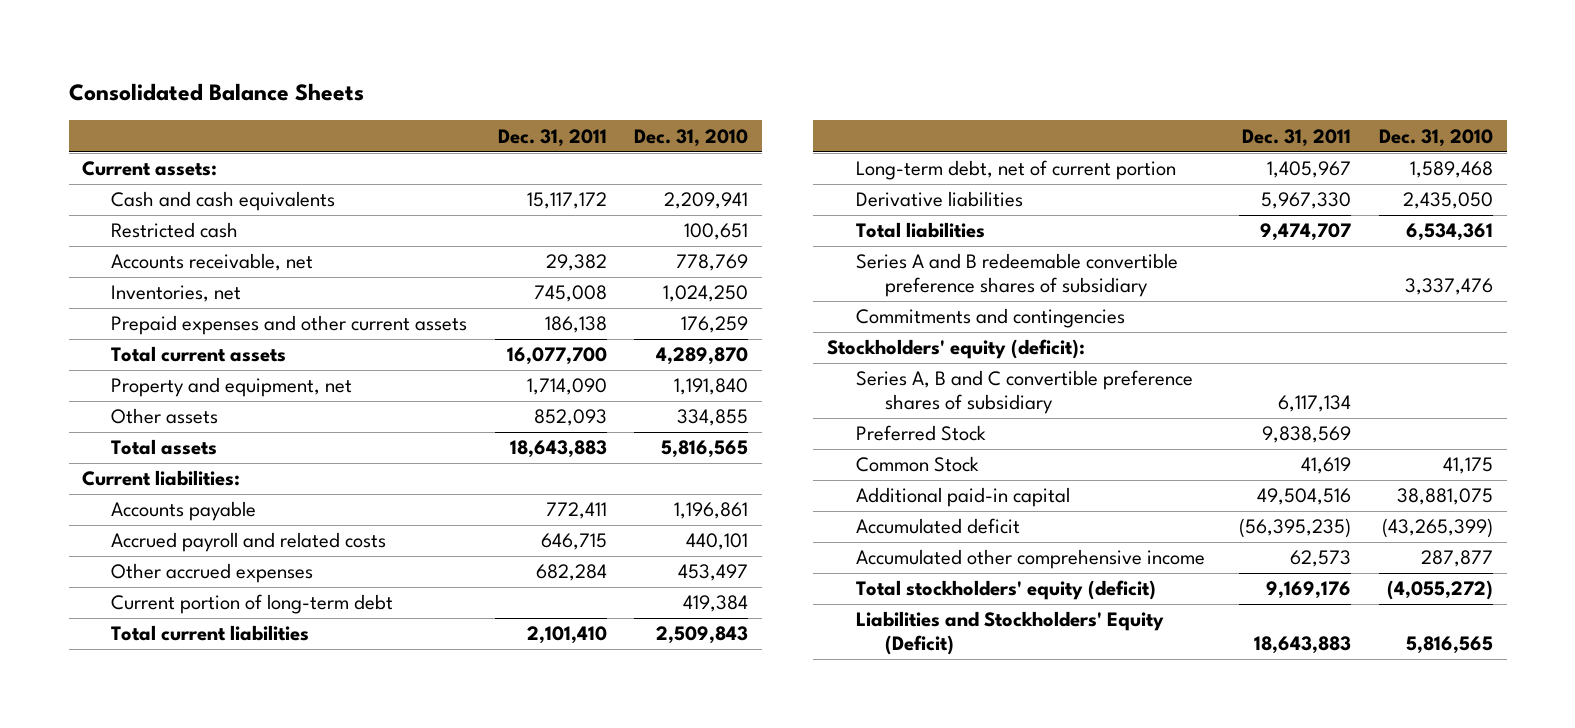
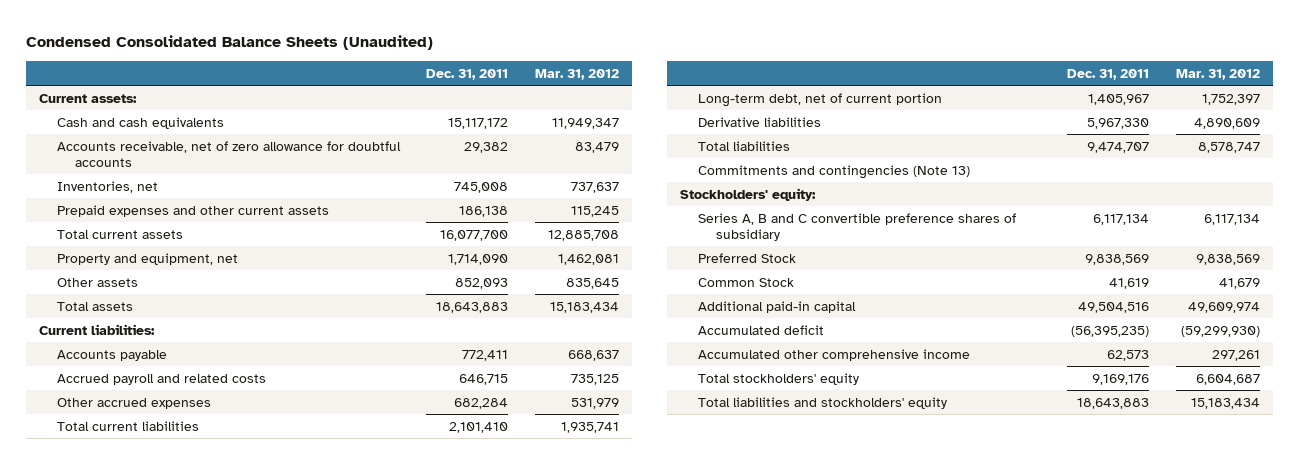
- Consolidated Balance Sheets
+ Condensed Consolidated Balance Sheets (Unaudited)
- | Dec. 31, 2011 | Dec. 31, 2010
+ | Dec. 31, 2011 | Mar. 31, 2012
- Restricted cash | | 100,651
- Accounts receivable, net | 29,382 | 778,769
+ Accounts receivable, net of zero allowance for doubtful accounts | 29,382 | 83,479
- Current portion of long-term debt | | 419,384
- Series A and B redeemable convertible preference shares of subsidiary | | 3,337,476
- Commitments and contingencies
- Stockholders' equity (deficit):
+ Commitments and contingencies (Note 13)
+ Stockholders' equity:
- Total stockholders' equity (deficit) | 9,169,176 | (4,055,272)
- Liabilities and Stockholders' Equity (Deficit) | 18,643,883 | 5,816,565
+ Total stockholders' equity | 9,169,176 | 6,604,687
+ Total liabilities and stockholders' equity | 18,643,883 | 15,183,434

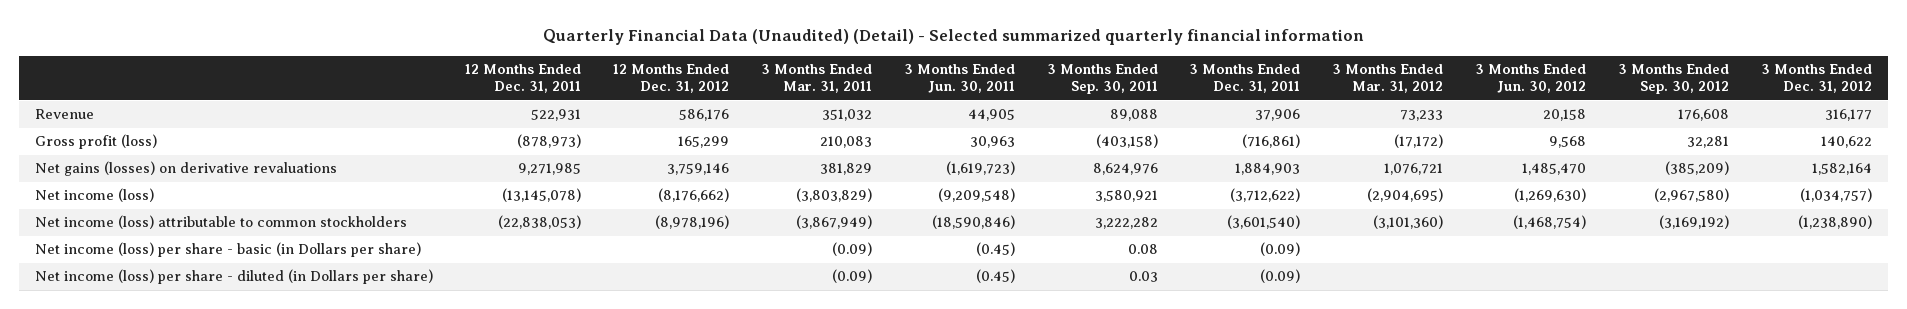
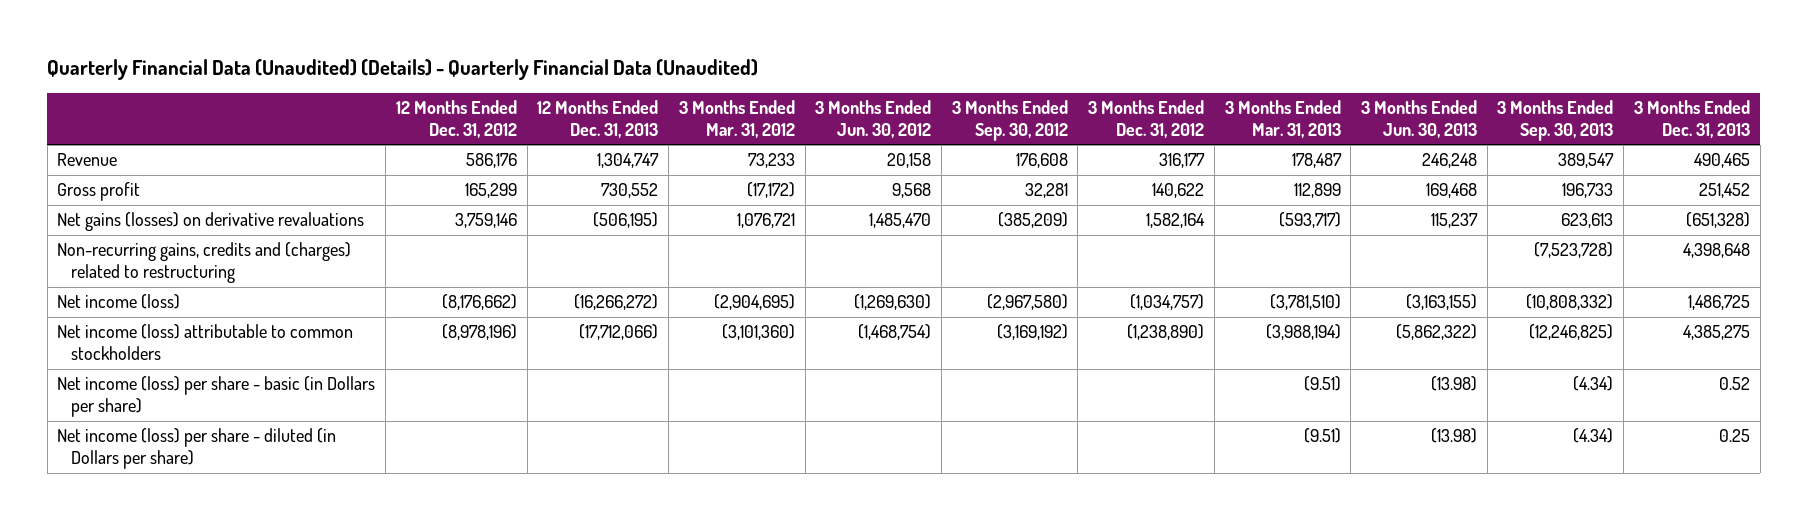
- Quarterly Financial Data (Unaudited) (Detail) - Selected summarized quarterly financial information
+ Quarterly Financial Data (Unaudited) (Details) - Quarterly Financial Data (Unaudited)
- | 12 Months Ended Dec. 31, 2011 | 12 Months Ended Dec. 31, 2012 | 3 Months Ended Mar. 31, 2011 | 3 Months Ended Jun. 30, 2011 | 3 Months Ended Sep. 30, 2011 | 3 Months Ended Dec. 31, 2011 | 3 Months Ended Mar. 31, 2012 | 3 Months Ended Jun. 30, 2012 | 3 Months Ended Sep. 30, 2012 | 3 Months Ended Dec. 31, 2012
+ | 12 Months Ended Dec. 31, 2012 | 12 Months Ended Dec. 31, 2013 | 3 Months Ended Mar. 31, 2012 | 3 Months Ended Jun. 30, 2012 | 3 Months Ended Sep. 30, 2012 | 3 Months Ended Dec. 31, 2012 | 3 Months Ended Mar. 31, 2013 | 3 Months Ended Jun. 30, 2013 | 3 Months Ended Sep. 30, 2013 | 3 Months Ended Dec. 31, 2013
- Gross profit (loss) | (878,973) | 165,299 | 210,083 | 30,963 | (403,158) | (716,861) | (17,172) | 9,568 | 32,281 | 140,622
+ Gross profit | 165,299 | 730,552 | (17,172) | 9,568 | 32,281 | 140,622 | 112,899 | 169,468 | 196,733 | 251,452
+ Non-recurring gains, credits and (charges) related to restructuring | | | | | | | | | (7,523,728) | 4,398,648

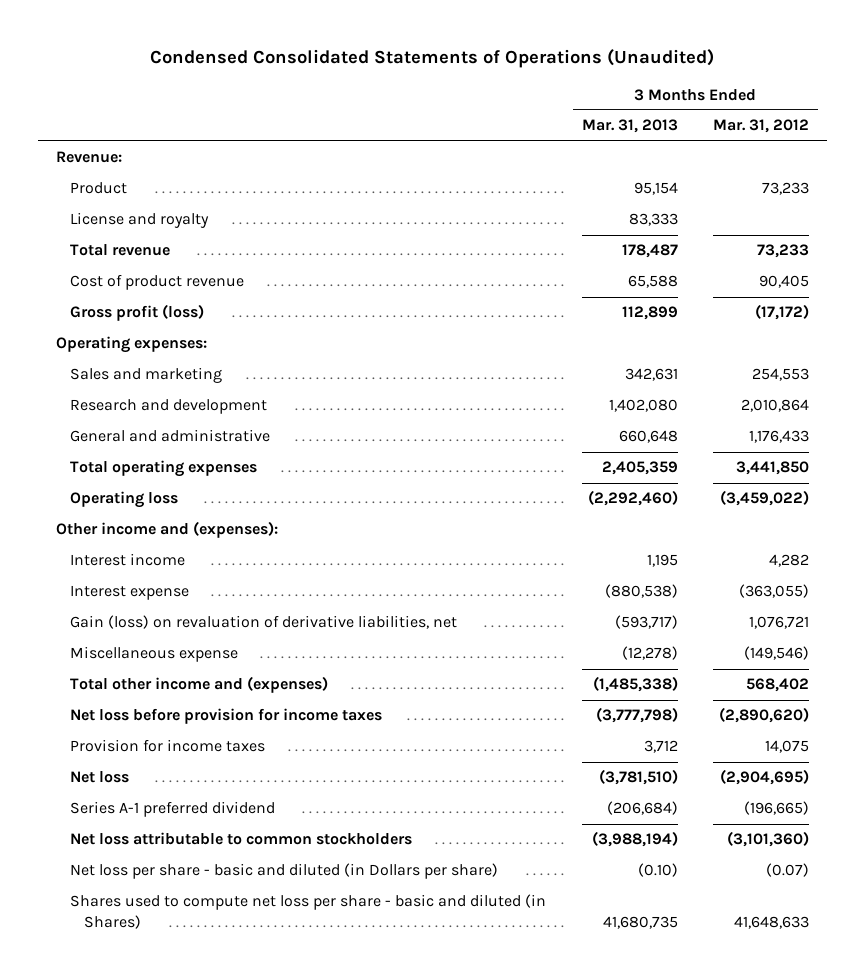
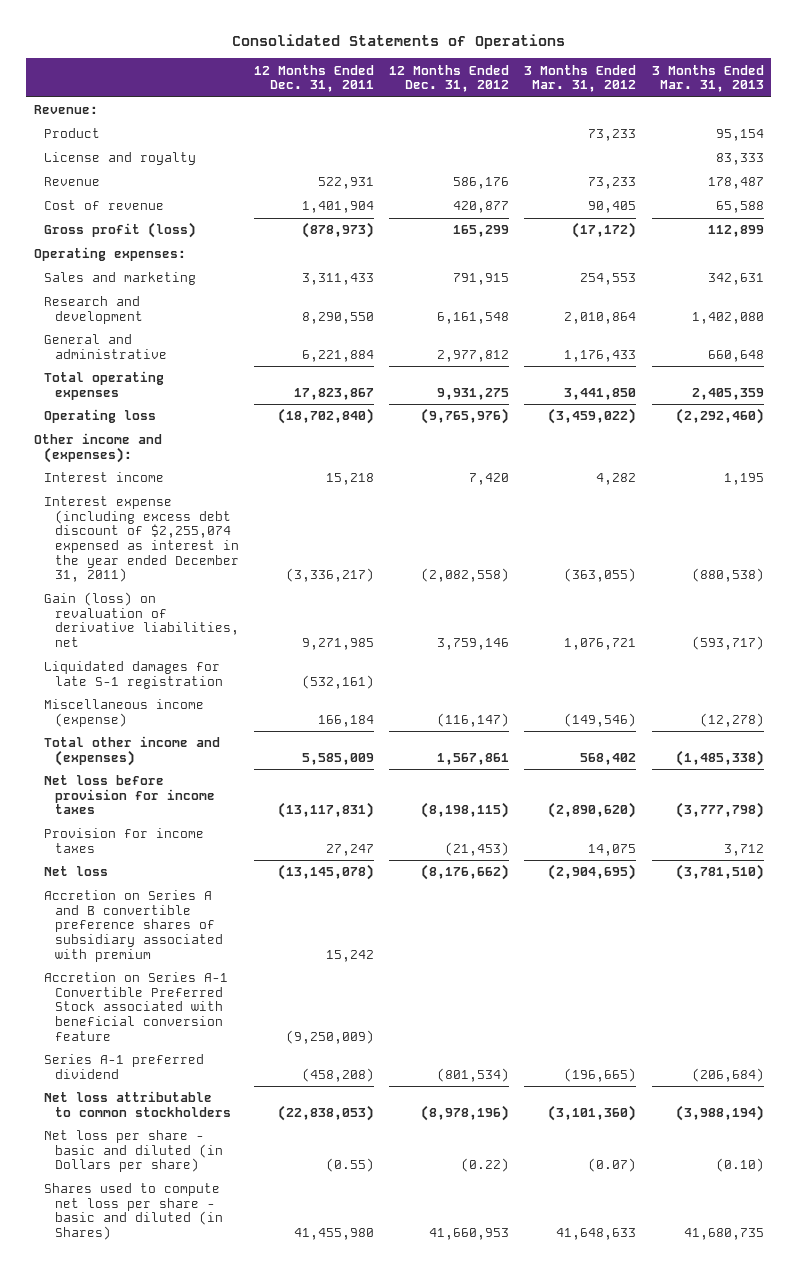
- Condensed Consolidated Statements of Operations (Unaudited)
+ Consolidated Statements of Operations
- | 3 Months Ended Mar. 31, 2013 | 3 Months Ended Mar. 31, 2012
+ | 12 Months Ended Dec. 31, 2011 | 12 Months Ended Dec. 31, 2012 | 3 Months Ended Mar. 31, 2012 | 3 Months Ended Mar. 31, 2013
- Total revenue | 178,487 | 73,233
- Cost of product revenue | 65,588 | 90,405
+ Revenue | 522,931 | 586,176 | 73,233 | 178,487
+ Cost of revenue | 1,401,904 | 420,877 | 90,405 | 65,588
- Interest expense | (880,538) | (363,055)
+ Interest expense (including excess debt discount of $2,255,074 expensed as interest in the year ended December 31, 2011) | (3,336,217) | (2,082,558) | (363,055) | (880,538)
- Miscellaneous expense | (12,278) | (149,546)
+ Liquidated damages for late S-1 registration | (532,161) | | |
+ Miscellaneous income (expense) | 166,184 | (116,147) | (149,546) | (12,278)
+ Accretion on Series A and B convertible preference shares of subsidiary associated with premium | 15,242 | | |
+ Accretion on Series A-1 Convertible Preferred Stock associated with beneficial conversion feature | (9,250,009) | | |

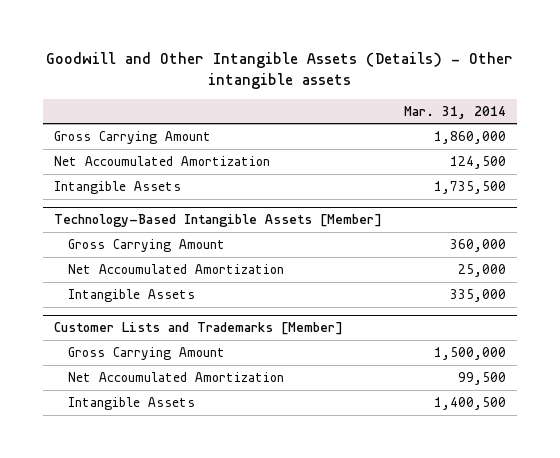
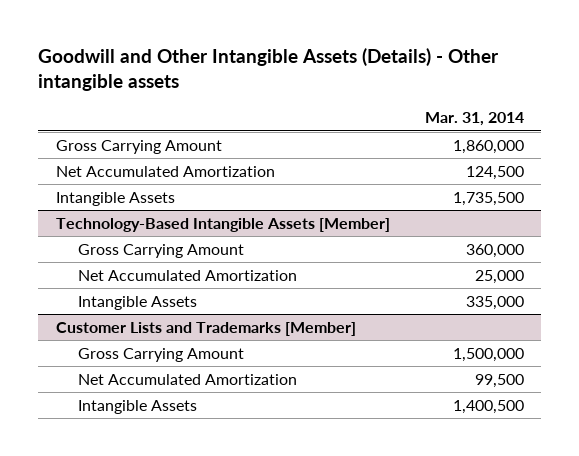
- Net Accoumulated Amortization | 124,500
+ Net Accumulated Amortization | 124,500
@ Technology-Based Intangible Assets [Member]
- Net Accoumulated Amortization | 25,000
+ Net Accumulated Amortization | 25,000
@ Customer Lists and Trademarks [Member]
- Net Accoumulated Amortization | 99,500
+ Net Accumulated Amortization | 99,500

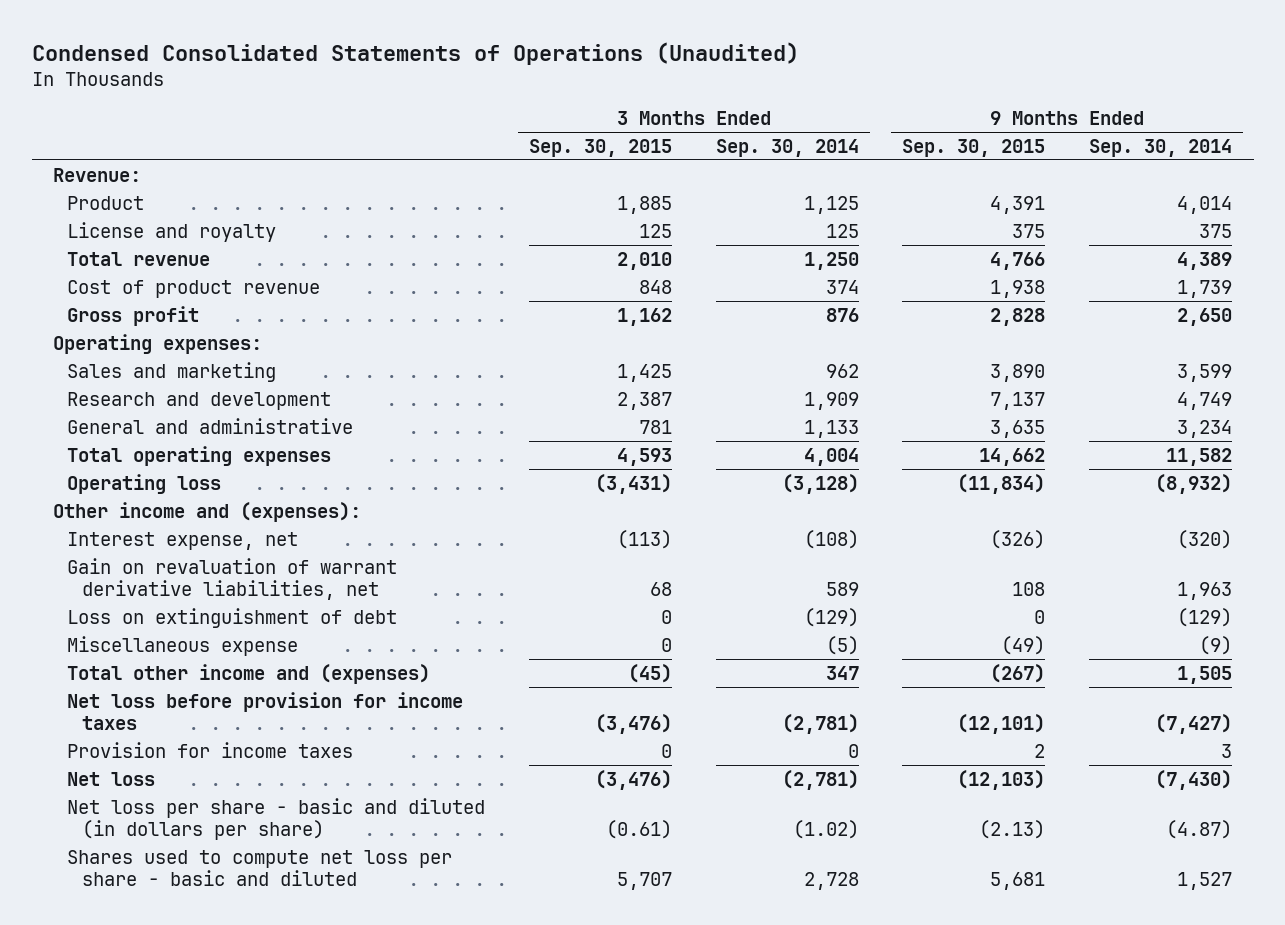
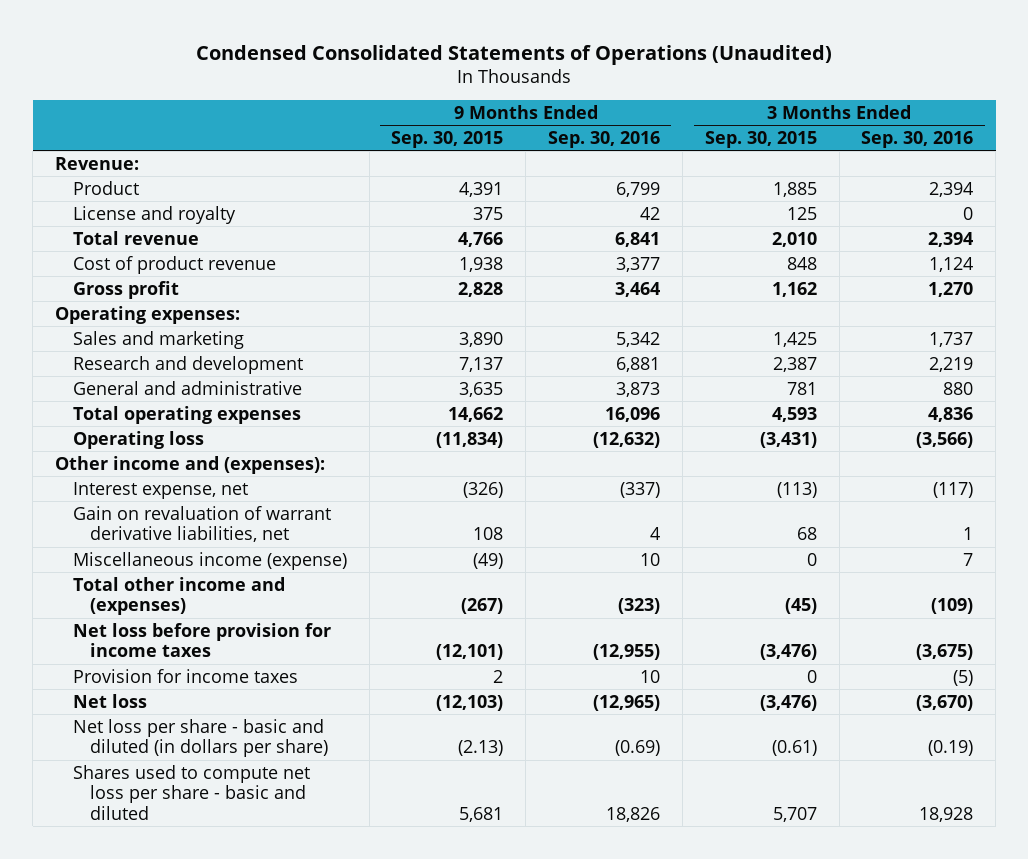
- | 3 Months Ended Sep. 30, 2015 | 3 Months Ended Sep. 30, 2014 | 9 Months Ended Sep. 30, 2015 | 9 Months Ended Sep. 30, 2014
+ | 9 Months Ended Sep. 30, 2015 | 9 Months Ended Sep. 30, 2016 | 3 Months Ended Sep. 30, 2015 | 3 Months Ended Sep. 30, 2016
- Loss on extinguishment of debt | 0 | (129) | 0 | (129)
- Miscellaneous expense | 0 | (5) | (49) | (9)
+ Miscellaneous income (expense) | (49) | 10 | 0 | 7

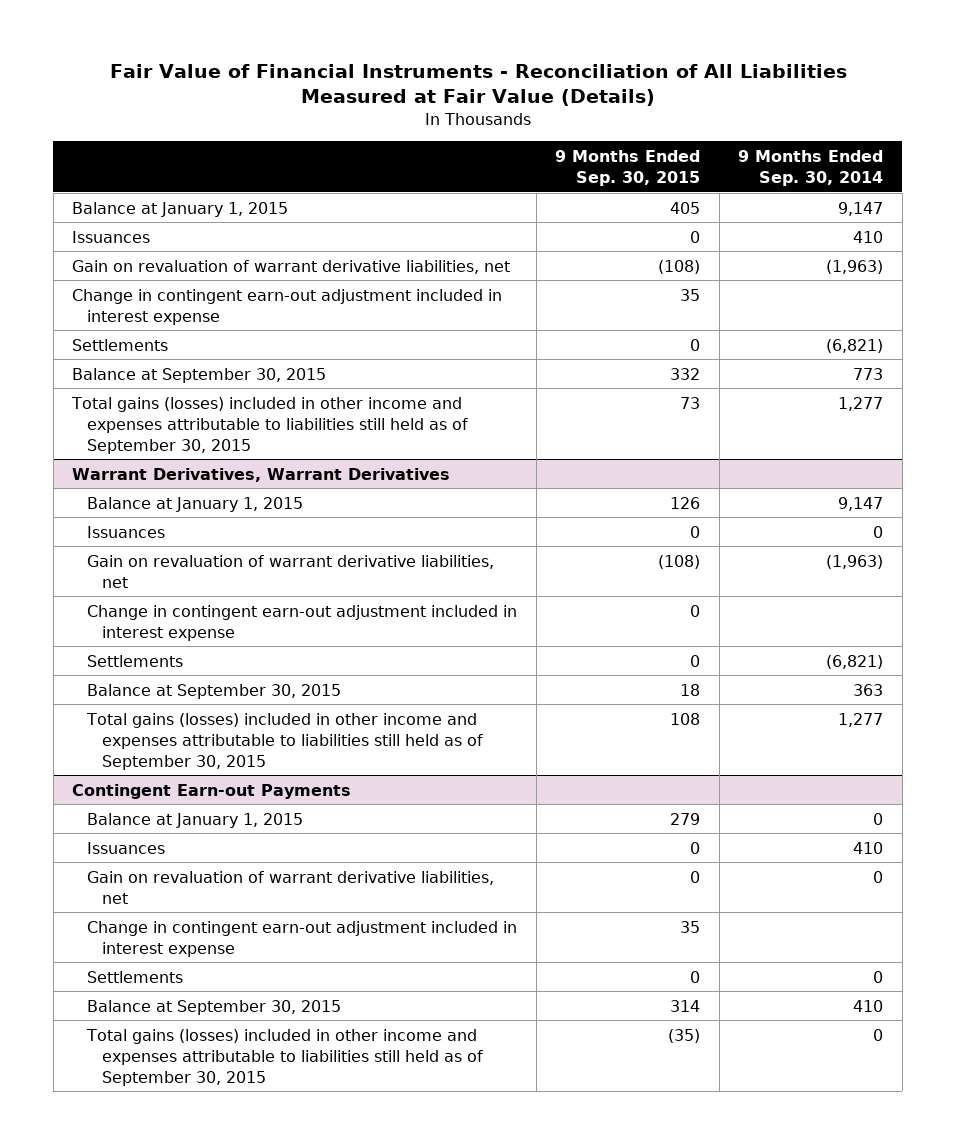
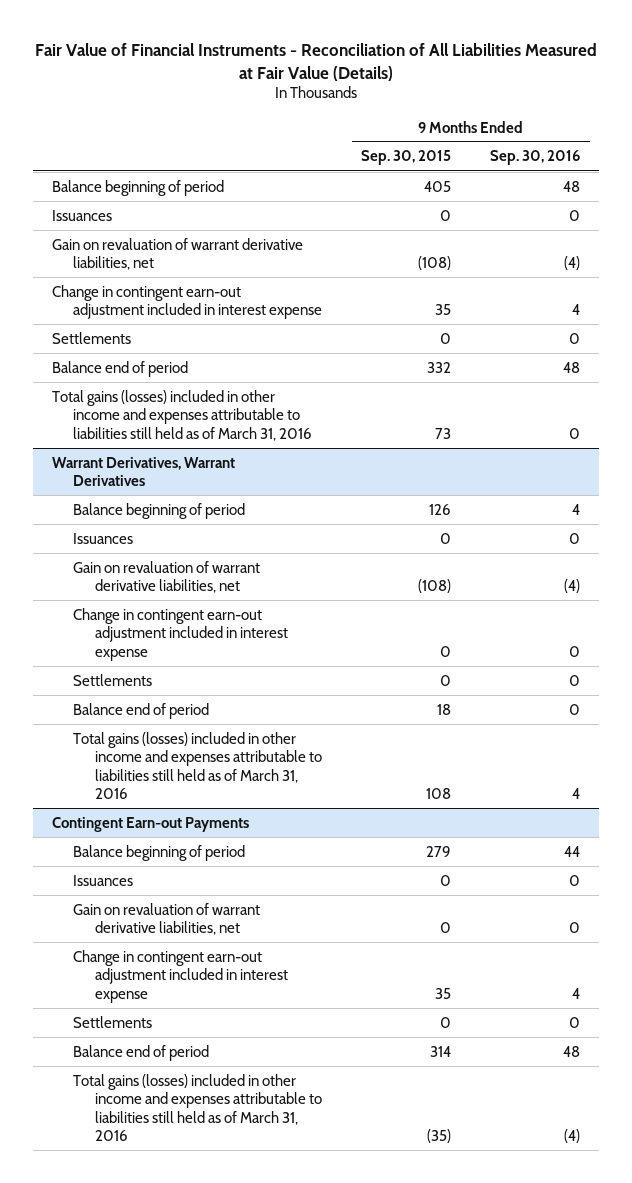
- | 9 Months Ended Sep. 30, 2015 | 9 Months Ended Sep. 30, 2014
+ | 9 Months Ended Sep. 30, 2015 | 9 Months Ended Sep. 30, 2016
- Balance at January 1, 2015 | 405 | 9,147
+ Balance beginning of period | 405 | 48
- Balance at September 30, 2015 | 332 | 773
- Total gains (losses) included in other income and expenses attributable to liabilities still held as of September 30, 2015 | 73 | 1,277
+ Balance end of period | 332 | 48
+ Total gains (losses) included in other income and expenses attributable to liabilities still held as of March 31, 2016 | 73 | 0
@ Warrant Derivatives, Warrant Derivatives
- Balance at January 1, 2015 | 126 | 9,147
+ Balance beginning of period | 126 | 4
- Balance at September 30, 2015 | 18 | 363
- Total gains (losses) included in other income and expenses attributable to liabilities still held as of September 30, 2015 | 108 | 1,277
+ Balance end of period | 18 | 0
+ Total gains (losses) included in other income and expenses attributable to liabilities still held as of March 31, 2016 | 108 | 4
@ Contingent Earn-out Payments
- Balance at January 1, 2015 | 279 | 0
+ Balance beginning of period | 279 | 44
- Balance at September 30, 2015 | 314 | 410
- Total gains (losses) included in other income and expenses attributable to liabilities still held as of September 30, 2015 | (35) | 0
+ Balance end of period | 314 | 48
+ Total gains (losses) included in other income and expenses attributable to liabilities still held as of March 31, 2016 | (35) | (4)

